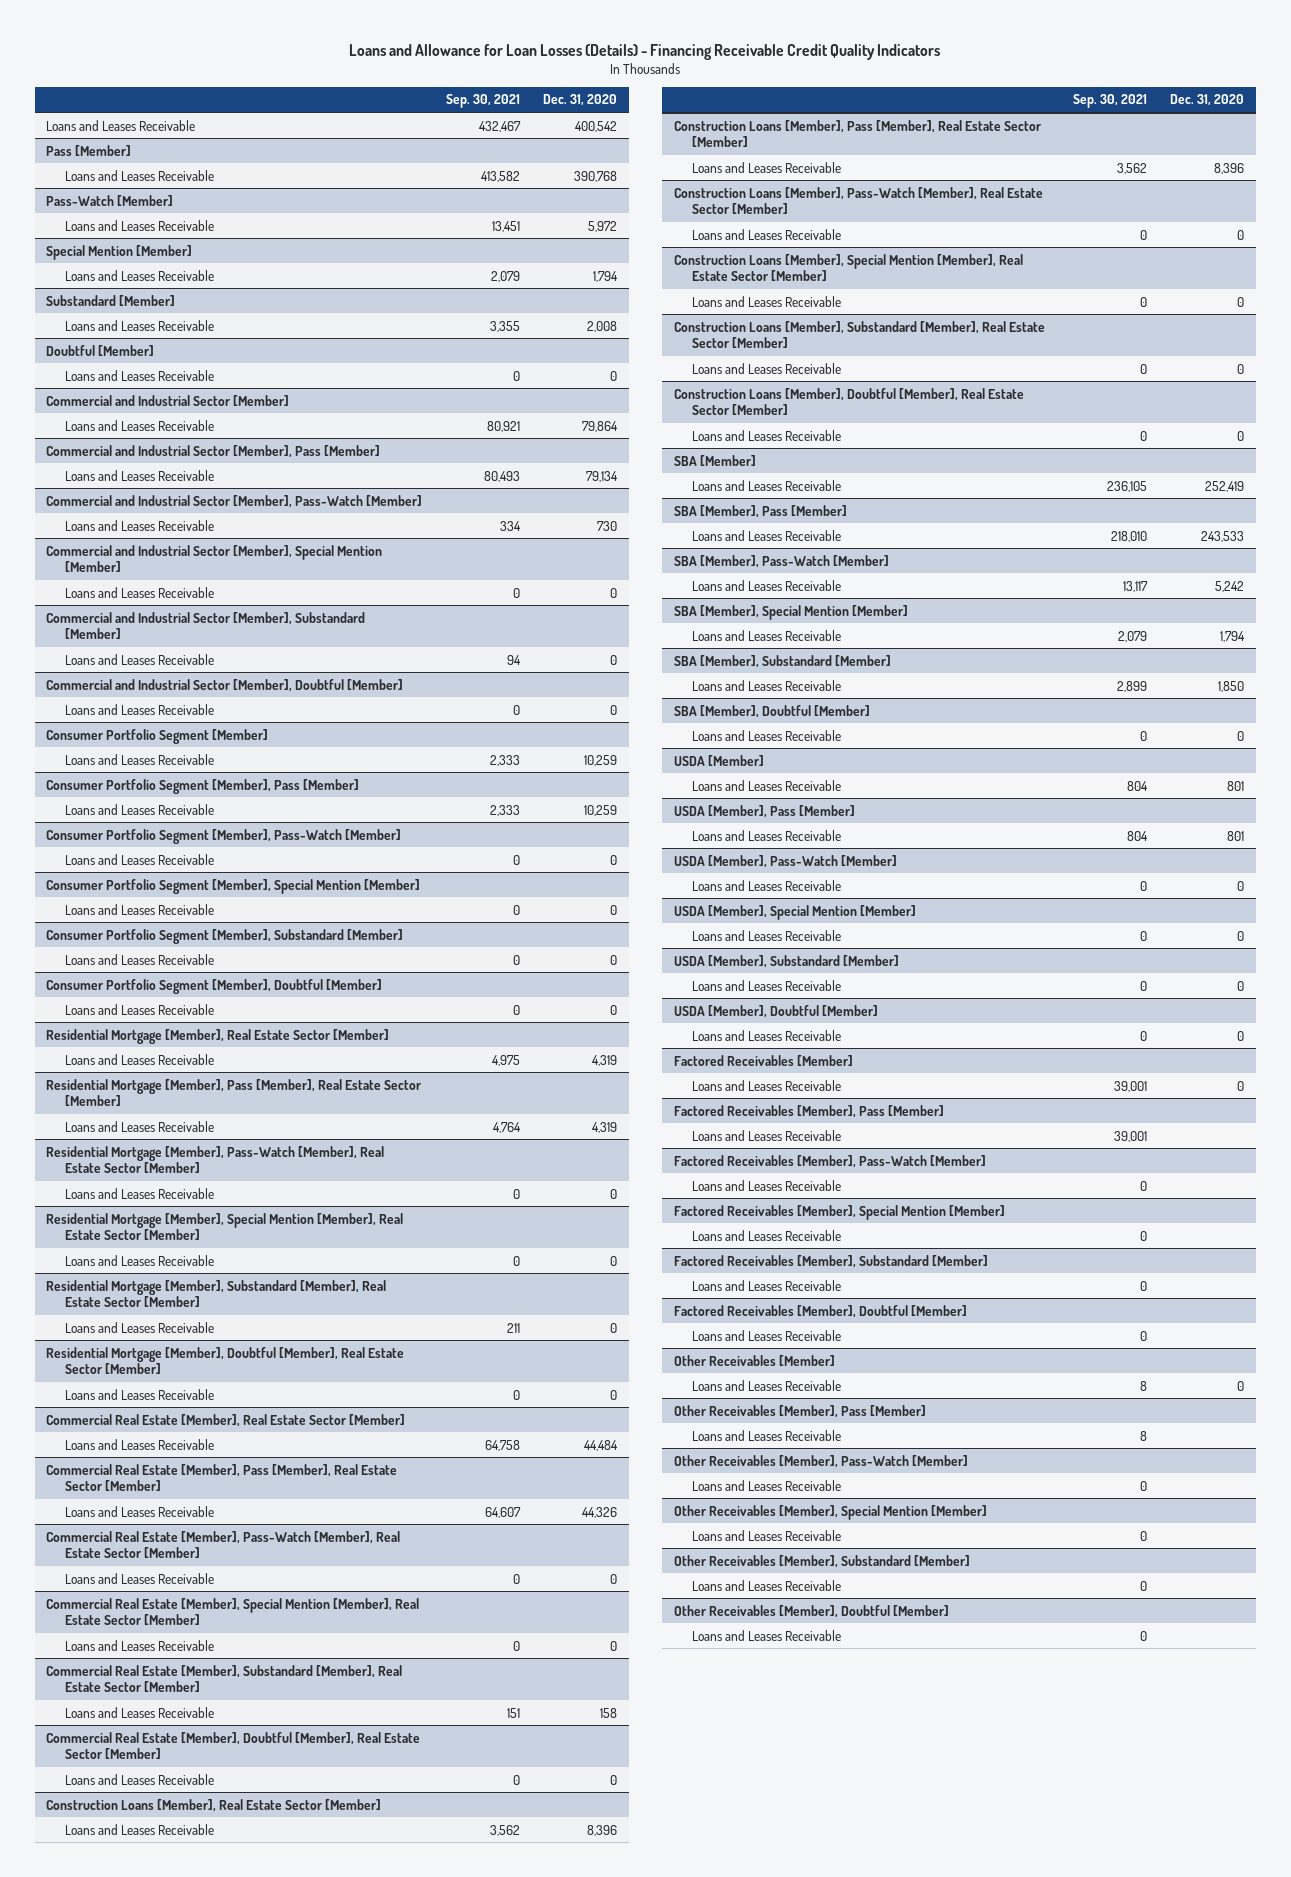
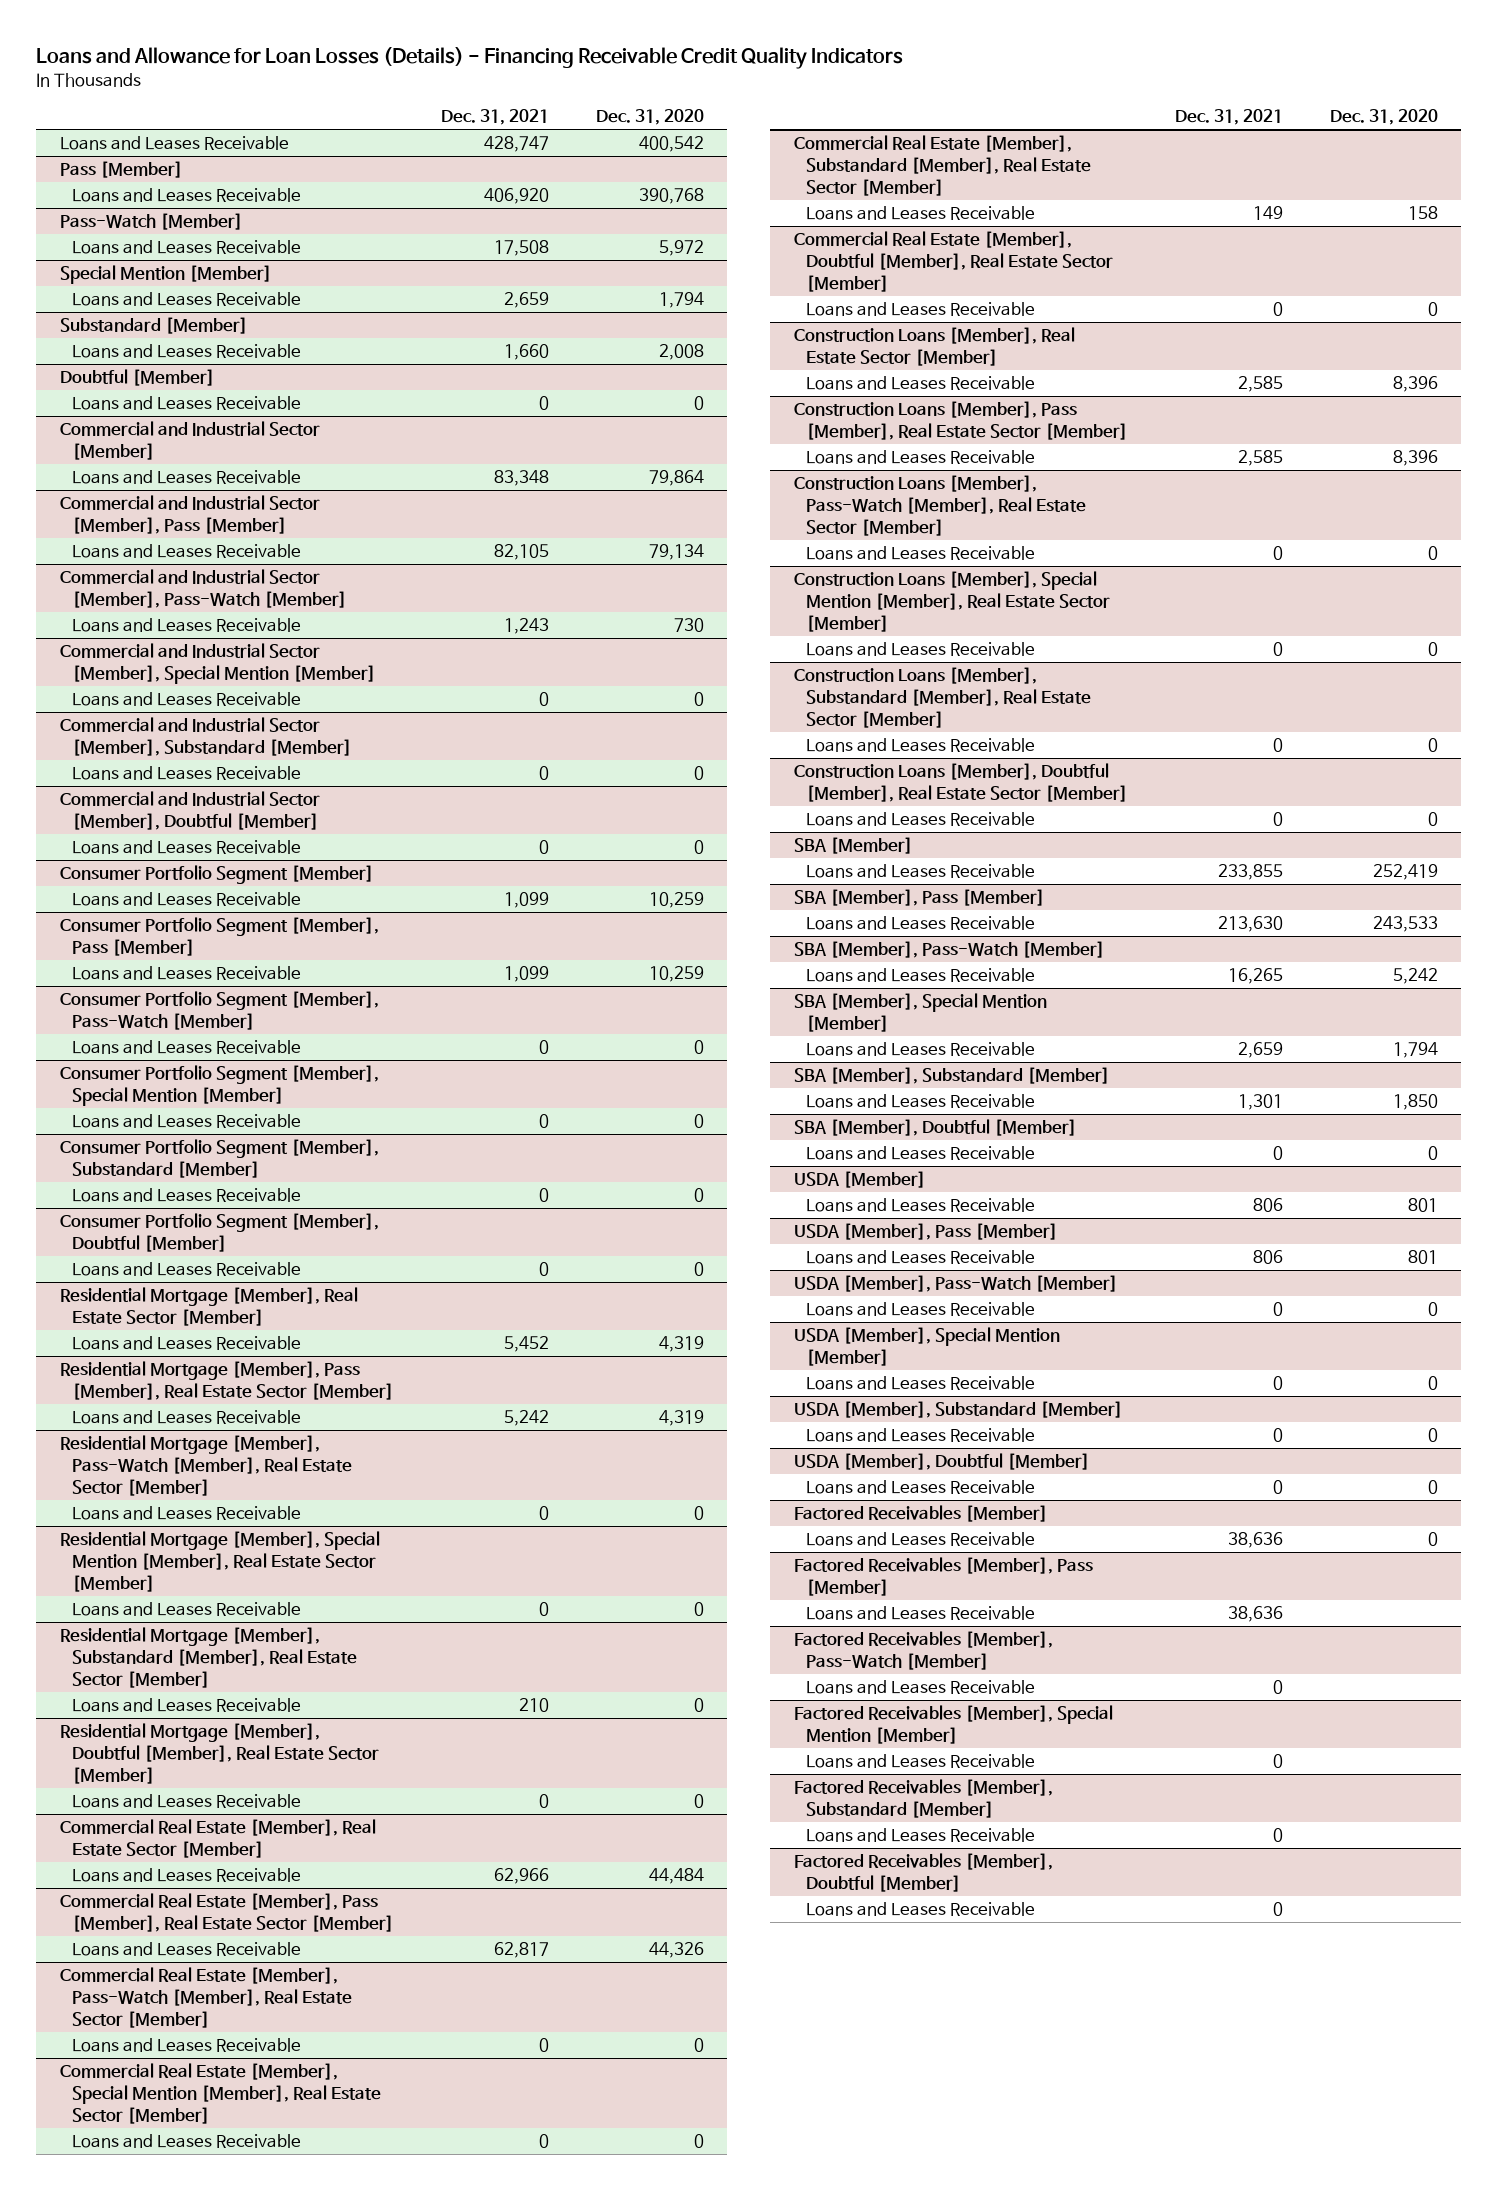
- | Sep. 30, 2021 | Dec. 31, 2020
+ | Dec. 31, 2021 | Dec. 31, 2020
- Other Receivables [Member]
- Loans and Leases Receivable | 8 | 0
- Other Receivables [Member], Pass [Member]
- Loans and Leases Receivable | 8 |
- Other Receivables [Member], Pass-Watch [Member]
- Loans and Leases Receivable | 0 |
- Other Receivables [Member], Special Mention [Member]
- Loans and Leases Receivable | 0 |
- Other Receivables [Member], Substandard [Member]
- Loans and Leases Receivable | 0 |
- Other Receivables [Member], Doubtful [Member]
- Loans and Leases Receivable | 0 |

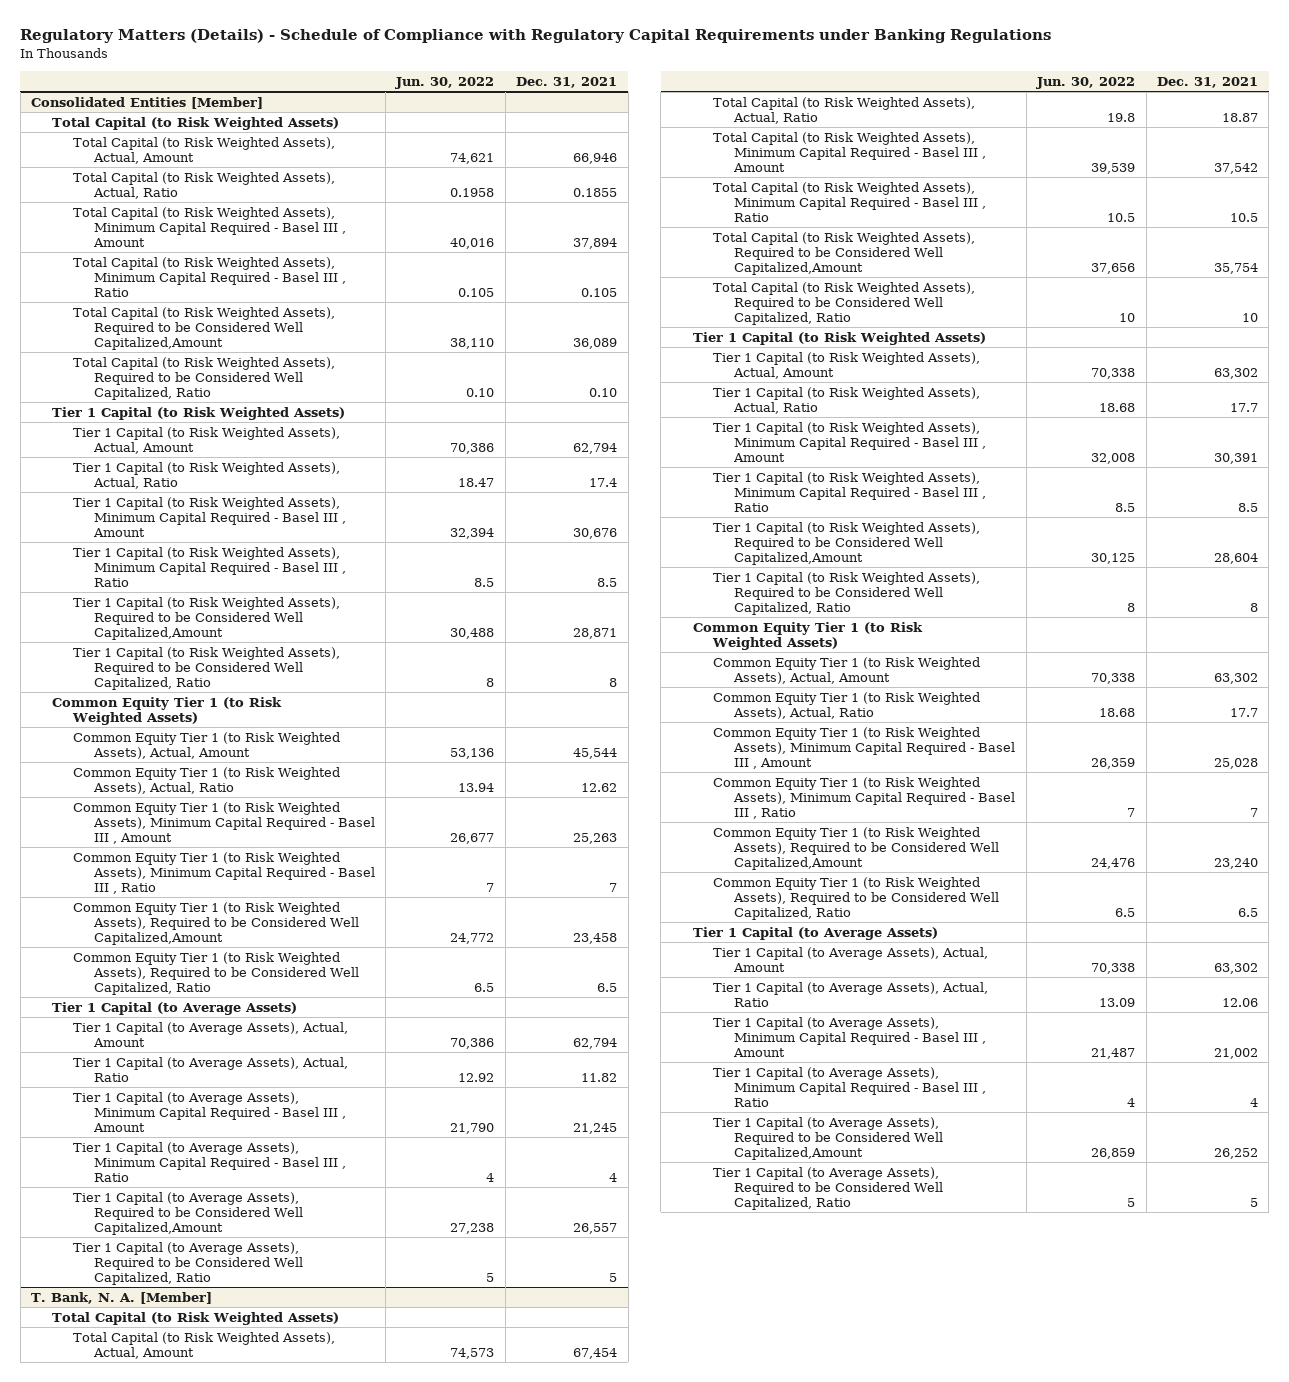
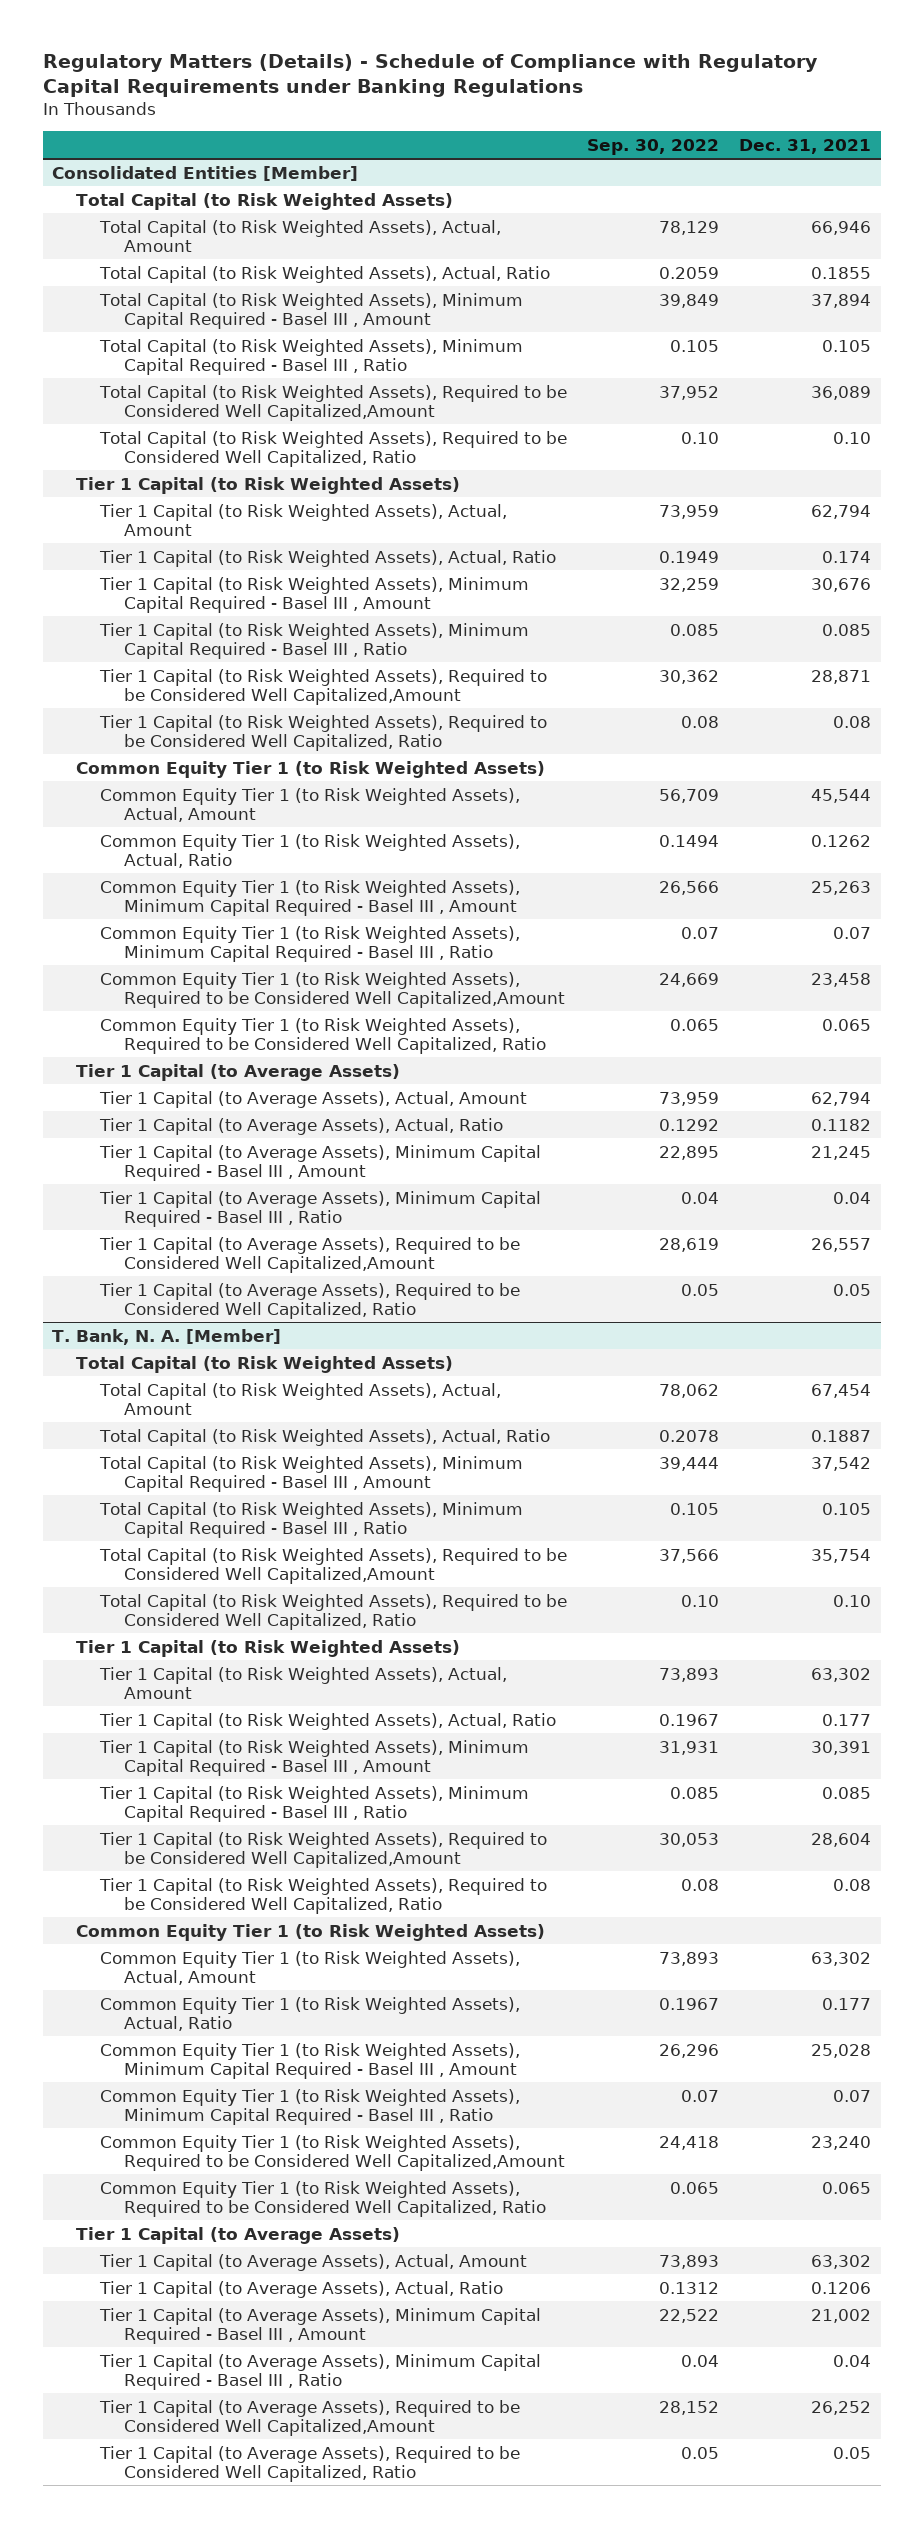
- | Jun. 30, 2022 | Dec. 31, 2021
+ | Sep. 30, 2022 | Dec. 31, 2021
@ Consolidated Entities [Member]
- Tier 1 Capital (to Risk Weighted Assets), Actual, Ratio | 18.47 | 17.4
+ Tier 1 Capital (to Risk Weighted Assets), Actual, Ratio | 0.1949 | 0.174
- Tier 1 Capital (to Risk Weighted Assets), Minimum Capital Required - Basel III , Ratio | 8.5 | 8.5
+ Tier 1 Capital (to Risk Weighted Assets), Minimum Capital Required - Basel III , Ratio | 0.085 | 0.085
- Tier 1 Capital (to Risk Weighted Assets), Required to be Considered Well Capitalized, Ratio | 8 | 8
+ Tier 1 Capital (to Risk Weighted Assets), Required to be Considered Well Capitalized, Ratio | 0.08 | 0.08
- Common Equity Tier 1 (to Risk Weighted Assets), Actual, Ratio | 13.94 | 12.62
+ Common Equity Tier 1 (to Risk Weighted Assets), Actual, Ratio | 0.1494 | 0.1262
- Common Equity Tier 1 (to Risk Weighted Assets), Minimum Capital Required - Basel III , Ratio | 7 | 7
+ Common Equity Tier 1 (to Risk Weighted Assets), Minimum Capital Required - Basel III , Ratio | 0.07 | 0.07
- Common Equity Tier 1 (to Risk Weighted Assets), Required to be Considered Well Capitalized, Ratio | 6.5 | 6.5
+ Common Equity Tier 1 (to Risk Weighted Assets), Required to be Considered Well Capitalized, Ratio | 0.065 | 0.065
- Tier 1 Capital (to Average Assets), Actual, Ratio | 12.92 | 11.82
+ Tier 1 Capital (to Average Assets), Actual, Ratio | 0.1292 | 0.1182
- Tier 1 Capital (to Average Assets), Minimum Capital Required - Basel III , Ratio | 4 | 4
+ Tier 1 Capital (to Average Assets), Minimum Capital Required - Basel III , Ratio | 0.04 | 0.04
- Tier 1 Capital (to Average Assets), Required to be Considered Well Capitalized, Ratio | 5 | 5
+ Tier 1 Capital (to Average Assets), Required to be Considered Well Capitalized, Ratio | 0.05 | 0.05
@ T. Bank, N. A. [Member]
- Total Capital (to Risk Weighted Assets), Actual, Ratio | 19.8 | 18.87
+ Total Capital (to Risk Weighted Assets), Actual, Ratio | 0.2078 | 0.1887
- Total Capital (to Risk Weighted Assets), Minimum Capital Required - Basel III , Ratio | 10.5 | 10.5
+ Total Capital (to Risk Weighted Assets), Minimum Capital Required - Basel III , Ratio | 0.105 | 0.105
- Total Capital (to Risk Weighted Assets), Required to be Considered Well Capitalized, Ratio | 10 | 10
+ Total Capital (to Risk Weighted Assets), Required to be Considered Well Capitalized, Ratio | 0.10 | 0.10
- Tier 1 Capital (to Risk Weighted Assets), Actual, Ratio | 18.68 | 17.7
+ Tier 1 Capital (to Risk Weighted Assets), Actual, Ratio | 0.1967 | 0.177
- Tier 1 Capital (to Risk Weighted Assets), Minimum Capital Required - Basel III , Ratio | 8.5 | 8.5
+ Tier 1 Capital (to Risk Weighted Assets), Minimum Capital Required - Basel III , Ratio | 0.085 | 0.085
- Tier 1 Capital (to Risk Weighted Assets), Required to be Considered Well Capitalized, Ratio | 8 | 8
+ Tier 1 Capital (to Risk Weighted Assets), Required to be Considered Well Capitalized, Ratio | 0.08 | 0.08
- Common Equity Tier 1 (to Risk Weighted Assets), Actual, Ratio | 18.68 | 17.7
+ Common Equity Tier 1 (to Risk Weighted Assets), Actual, Ratio | 0.1967 | 0.177
- Common Equity Tier 1 (to Risk Weighted Assets), Minimum Capital Required - Basel III , Ratio | 7 | 7
+ Common Equity Tier 1 (to Risk Weighted Assets), Minimum Capital Required - Basel III , Ratio | 0.07 | 0.07
- Common Equity Tier 1 (to Risk Weighted Assets), Required to be Considered Well Capitalized, Ratio | 6.5 | 6.5
+ Common Equity Tier 1 (to Risk Weighted Assets), Required to be Considered Well Capitalized, Ratio | 0.065 | 0.065
- Tier 1 Capital (to Average Assets), Actual, Ratio | 13.09 | 12.06
+ Tier 1 Capital (to Average Assets), Actual, Ratio | 0.1312 | 0.1206
- Tier 1 Capital (to Average Assets), Minimum Capital Required - Basel III , Ratio | 4 | 4
+ Tier 1 Capital (to Average Assets), Minimum Capital Required - Basel III , Ratio | 0.04 | 0.04
- Tier 1 Capital (to Average Assets), Required to be Considered Well Capitalized, Ratio | 5 | 5
+ Tier 1 Capital (to Average Assets), Required to be Considered Well Capitalized, Ratio | 0.05 | 0.05

